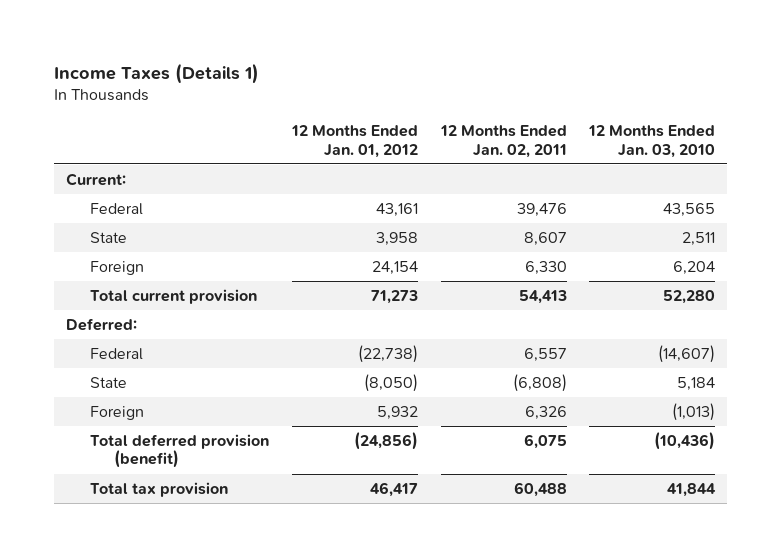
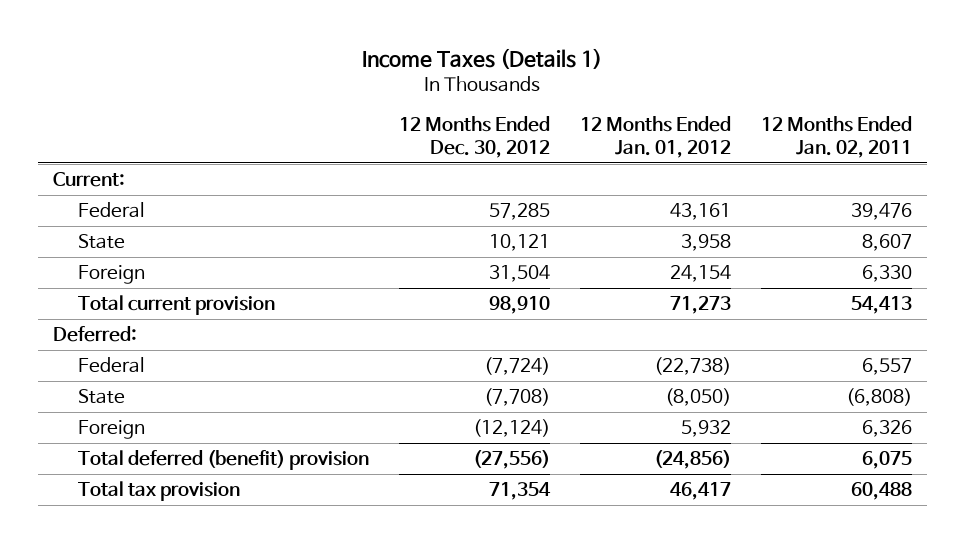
- | 12 Months Ended Jan. 01, 2012 | 12 Months Ended Jan. 02, 2011 | 12 Months Ended Jan. 03, 2010
+ | 12 Months Ended Dec. 30, 2012 | 12 Months Ended Jan. 01, 2012 | 12 Months Ended Jan. 02, 2011
- Total deferred provision (benefit) | (24,856) | 6,075 | (10,436)
+ Total deferred (benefit) provision | (27,556) | (24,856) | 6,075

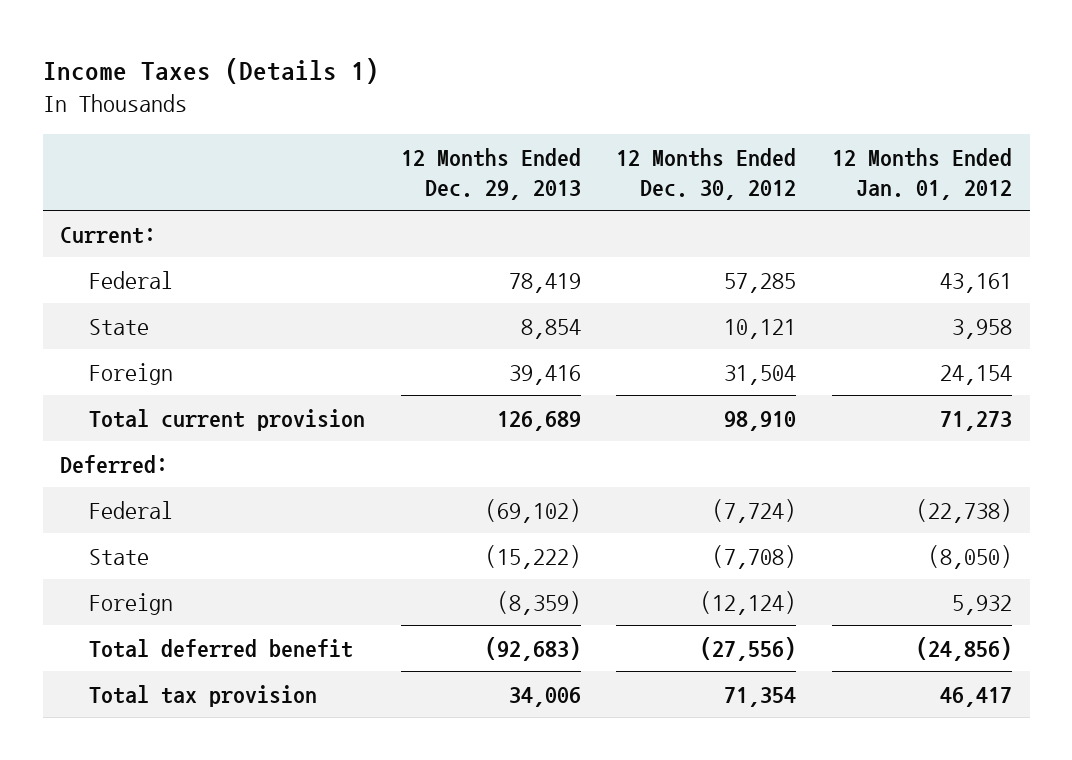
- | 12 Months Ended Dec. 30, 2012 | 12 Months Ended Jan. 01, 2012 | 12 Months Ended Jan. 02, 2011
+ | 12 Months Ended Dec. 29, 2013 | 12 Months Ended Dec. 30, 2012 | 12 Months Ended Jan. 01, 2012
- Total deferred (benefit) provision | (27,556) | (24,856) | 6,075
+ Total deferred benefit | (92,683) | (27,556) | (24,856)

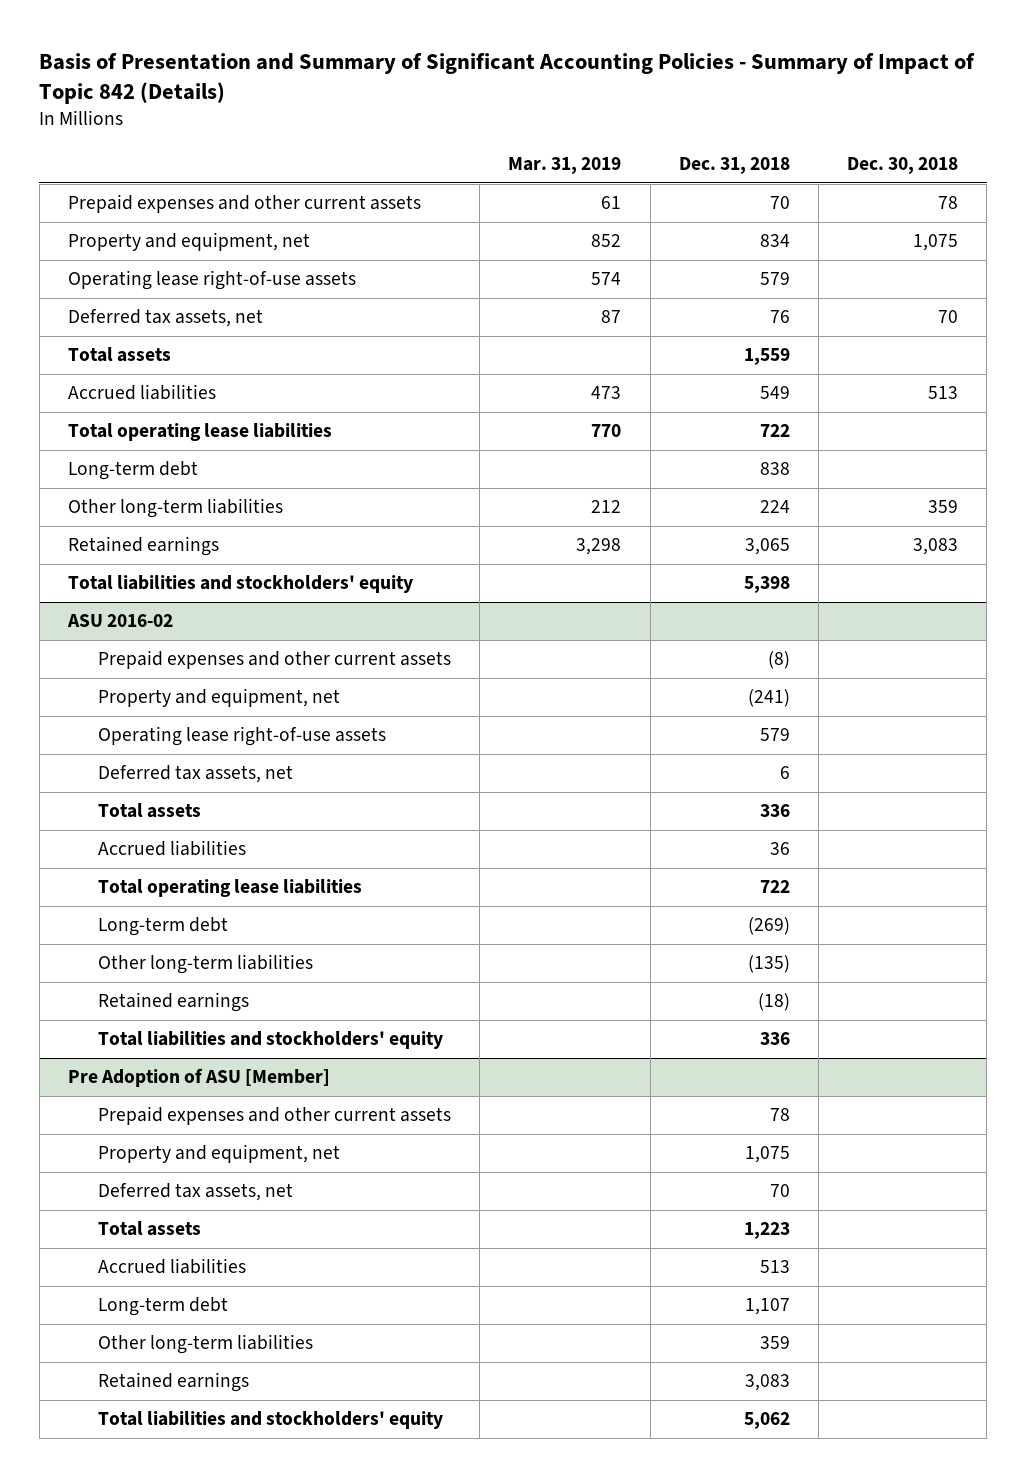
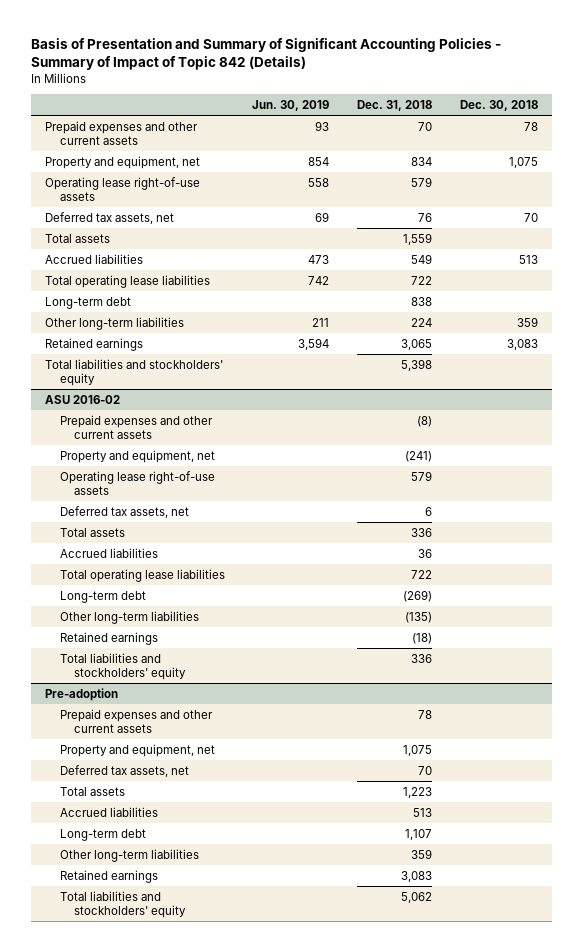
- | Mar. 31, 2019 | Dec. 31, 2018 | Dec. 30, 2018
+ | Jun. 30, 2019 | Dec. 31, 2018 | Dec. 30, 2018
- Pre Adoption of ASU [Member]
+ Pre-adoption

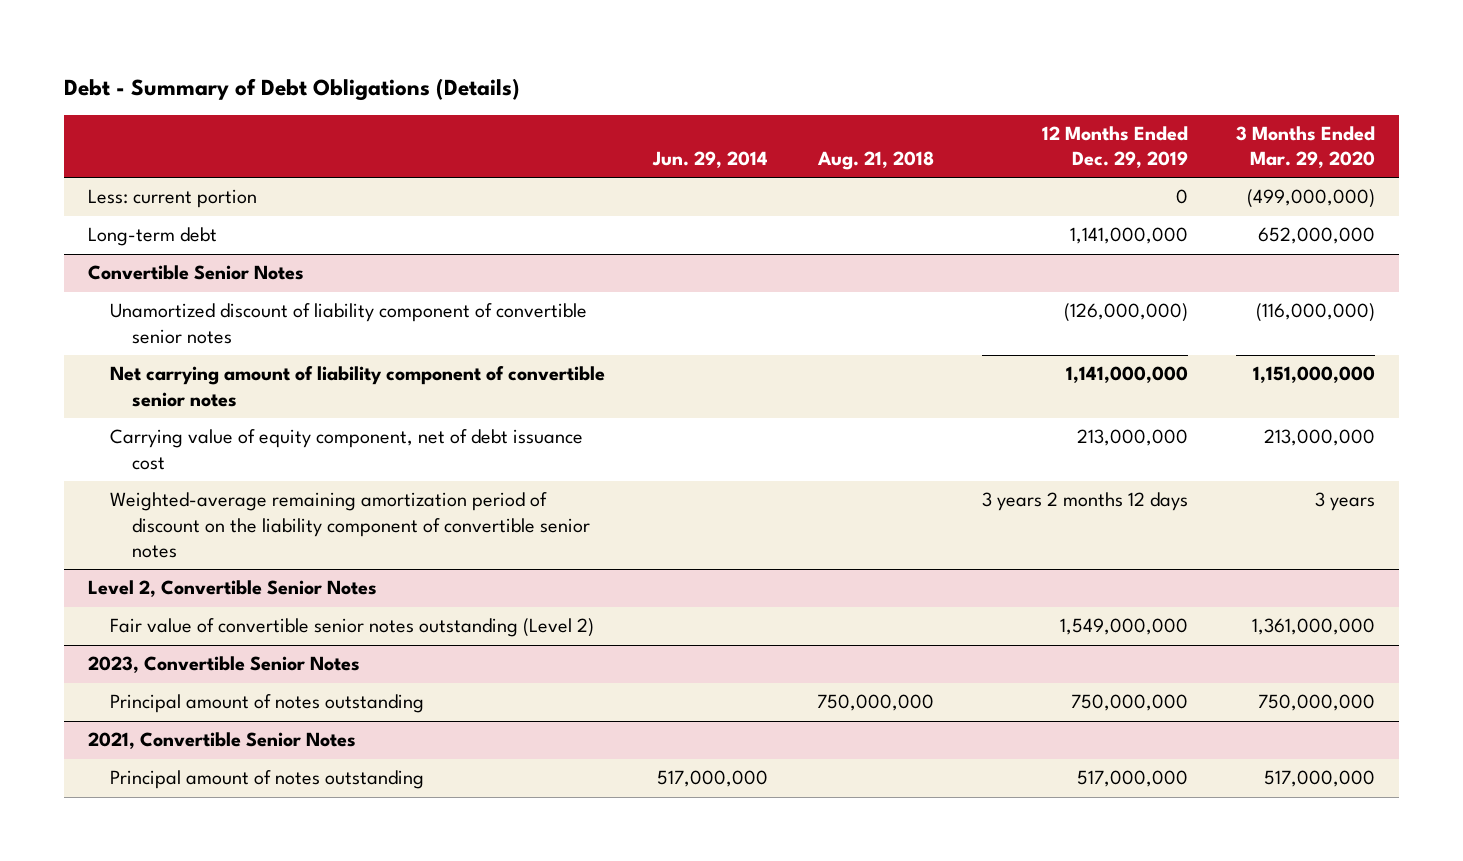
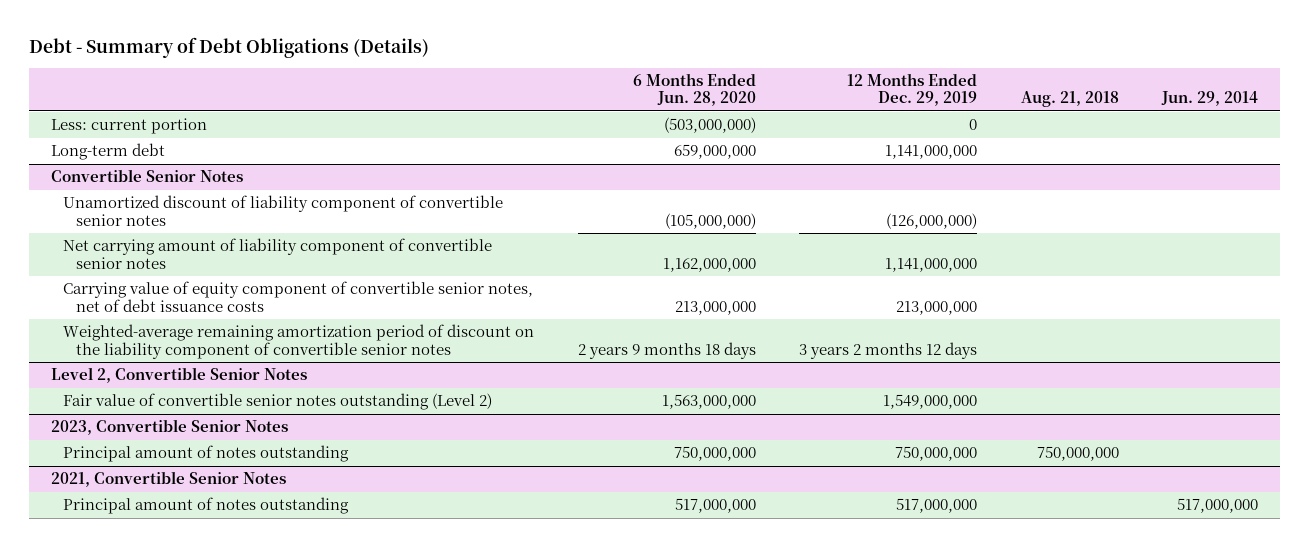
- | Jun. 29, 2014 | Aug. 21, 2018 | 12 Months Ended Dec. 29, 2019 | 3 Months Ended Mar. 29, 2020
+ | 6 Months Ended Jun. 28, 2020 | 12 Months Ended Dec. 29, 2019 | Aug. 21, 2018 | Jun. 29, 2014
@ Convertible Senior Notes
- Carrying value of equity component, net of debt issuance cost | | | 213,000,000 | 213,000,000
+ Carrying value of equity component of convertible senior notes, net of debt issuance costs | 213,000,000 | 213,000,000 | |

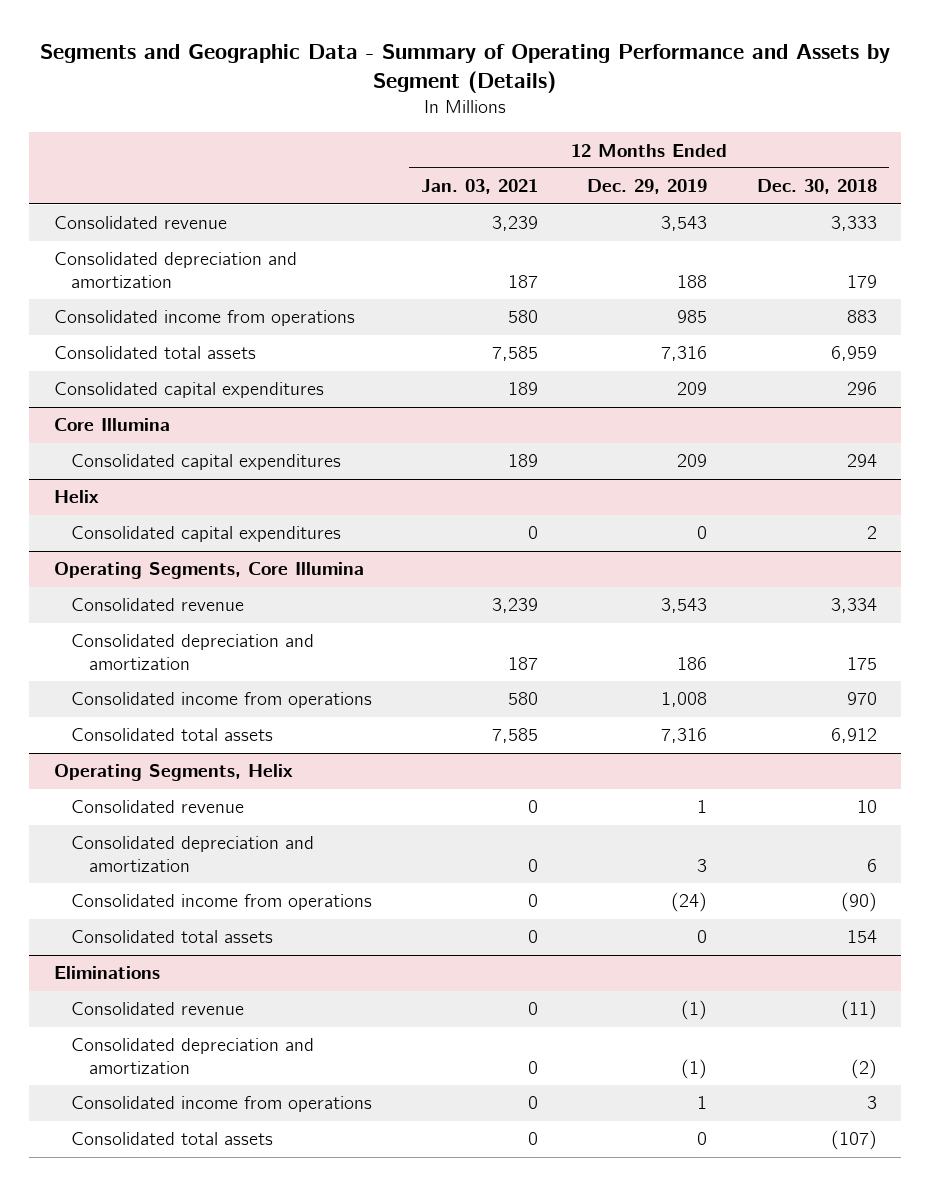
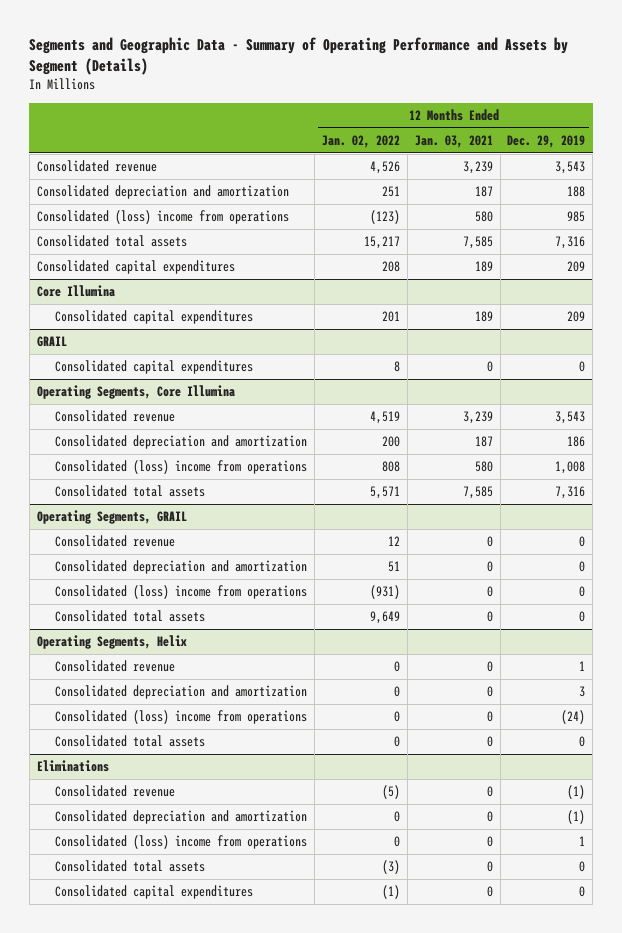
- | 12 Months Ended Jan. 03, 2021 | 12 Months Ended Dec. 29, 2019 | 12 Months Ended Dec. 30, 2018
+ | 12 Months Ended Jan. 02, 2022 | 12 Months Ended Jan. 03, 2021 | 12 Months Ended Dec. 29, 2019
- Consolidated income from operations | 580 | 985 | 883
+ Consolidated (loss) income from operations | (123) | 580 | 985
- Helix
+ GRAIL
@ Operating Segments, Core Illumina
- Consolidated income from operations | 580 | 1,008 | 970
+ Consolidated (loss) income from operations | 808 | 580 | 1,008
+ Operating Segments, GRAIL
+ Consolidated revenue | 12 | 0 | 0
+ Consolidated depreciation and amortization | 51 | 0 | 0
+ Consolidated (loss) income from operations | (931) | 0 | 0
+ Consolidated total assets | 9,649 | 0 | 0
@ Operating Segments, Helix
- Consolidated income from operations | 0 | (24) | (90)
+ Consolidated (loss) income from operations | 0 | 0 | (24)
@ Eliminations
- Consolidated income from operations | 0 | 1 | 3
+ Consolidated (loss) income from operations | 0 | 0 | 1
+ Consolidated capital expenditures | (1) | 0 | 0

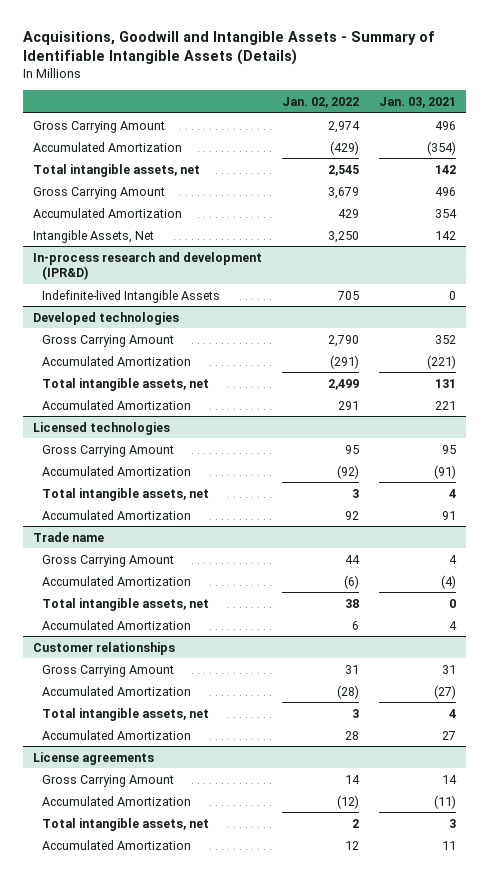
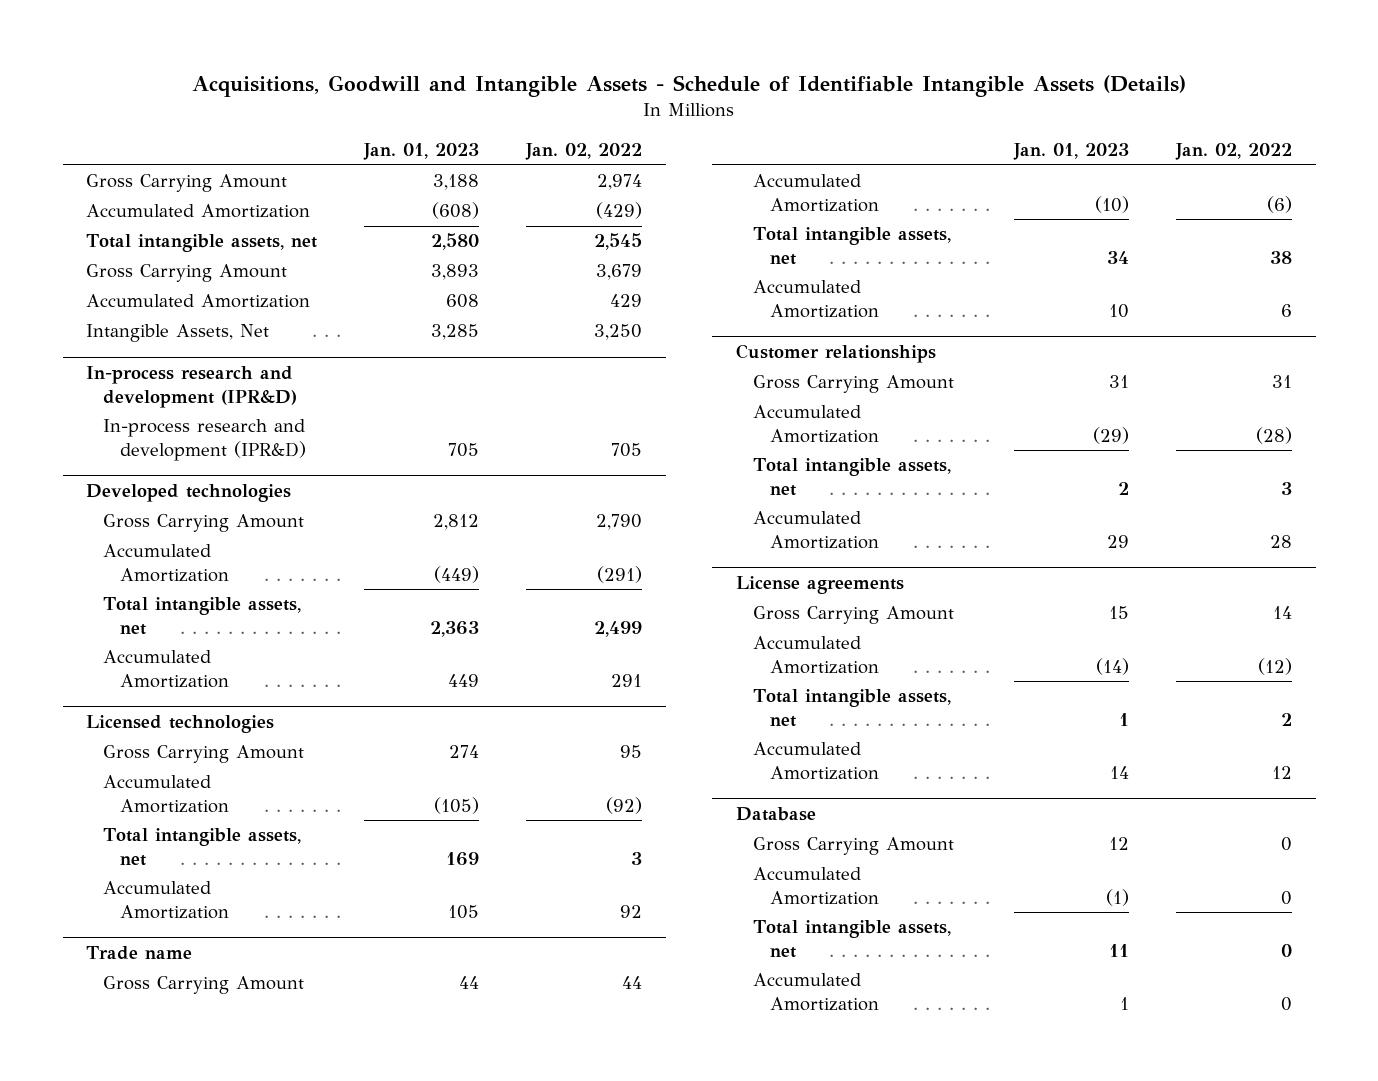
- Acquisitions, Goodwill and Intangible Assets - Summary of Identifiable Intangible Assets (Details)
+ Acquisitions, Goodwill and Intangible Assets - Schedule of Identifiable Intangible Assets (Details)
- | Jan. 02, 2022 | Jan. 03, 2021
+ | Jan. 01, 2023 | Jan. 02, 2022
@ In-process research and development (IPR&D)
- Indefinite-lived Intangible Assets | 705 | 0
+ In-process research and development (IPR&D) | 705 | 705
+ Database
+ Gross Carrying Amount | 12 | 0
+ Accumulated Amortization | (1) | 0
+ Total intangible assets, net | 11 | 0
+ Accumulated Amortization | 1 | 0

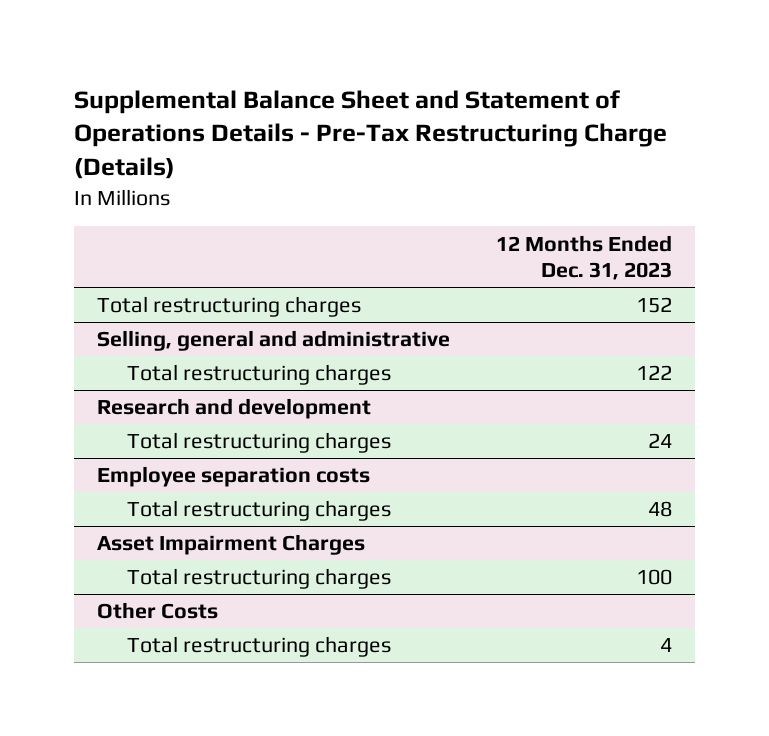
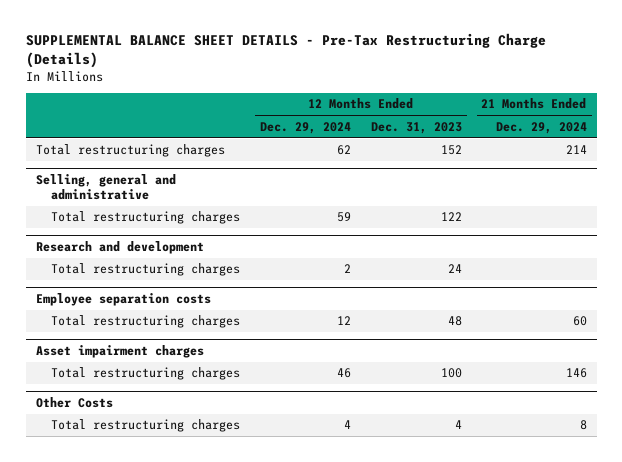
- Supplemental Balance Sheet and Statement of Operations Details - Pre-Tax Restructuring Charge (Details)
+ SUPPLEMENTAL BALANCE SHEET DETAILS - Pre-Tax Restructuring Charge (Details)
- | 12 Months Ended Dec. 31, 2023
+ | 12 Months Ended Dec. 29, 2024 | 12 Months Ended Dec. 31, 2023 | 21 Months Ended Dec. 29, 2024
- Asset Impairment Charges
+ Asset impairment charges

